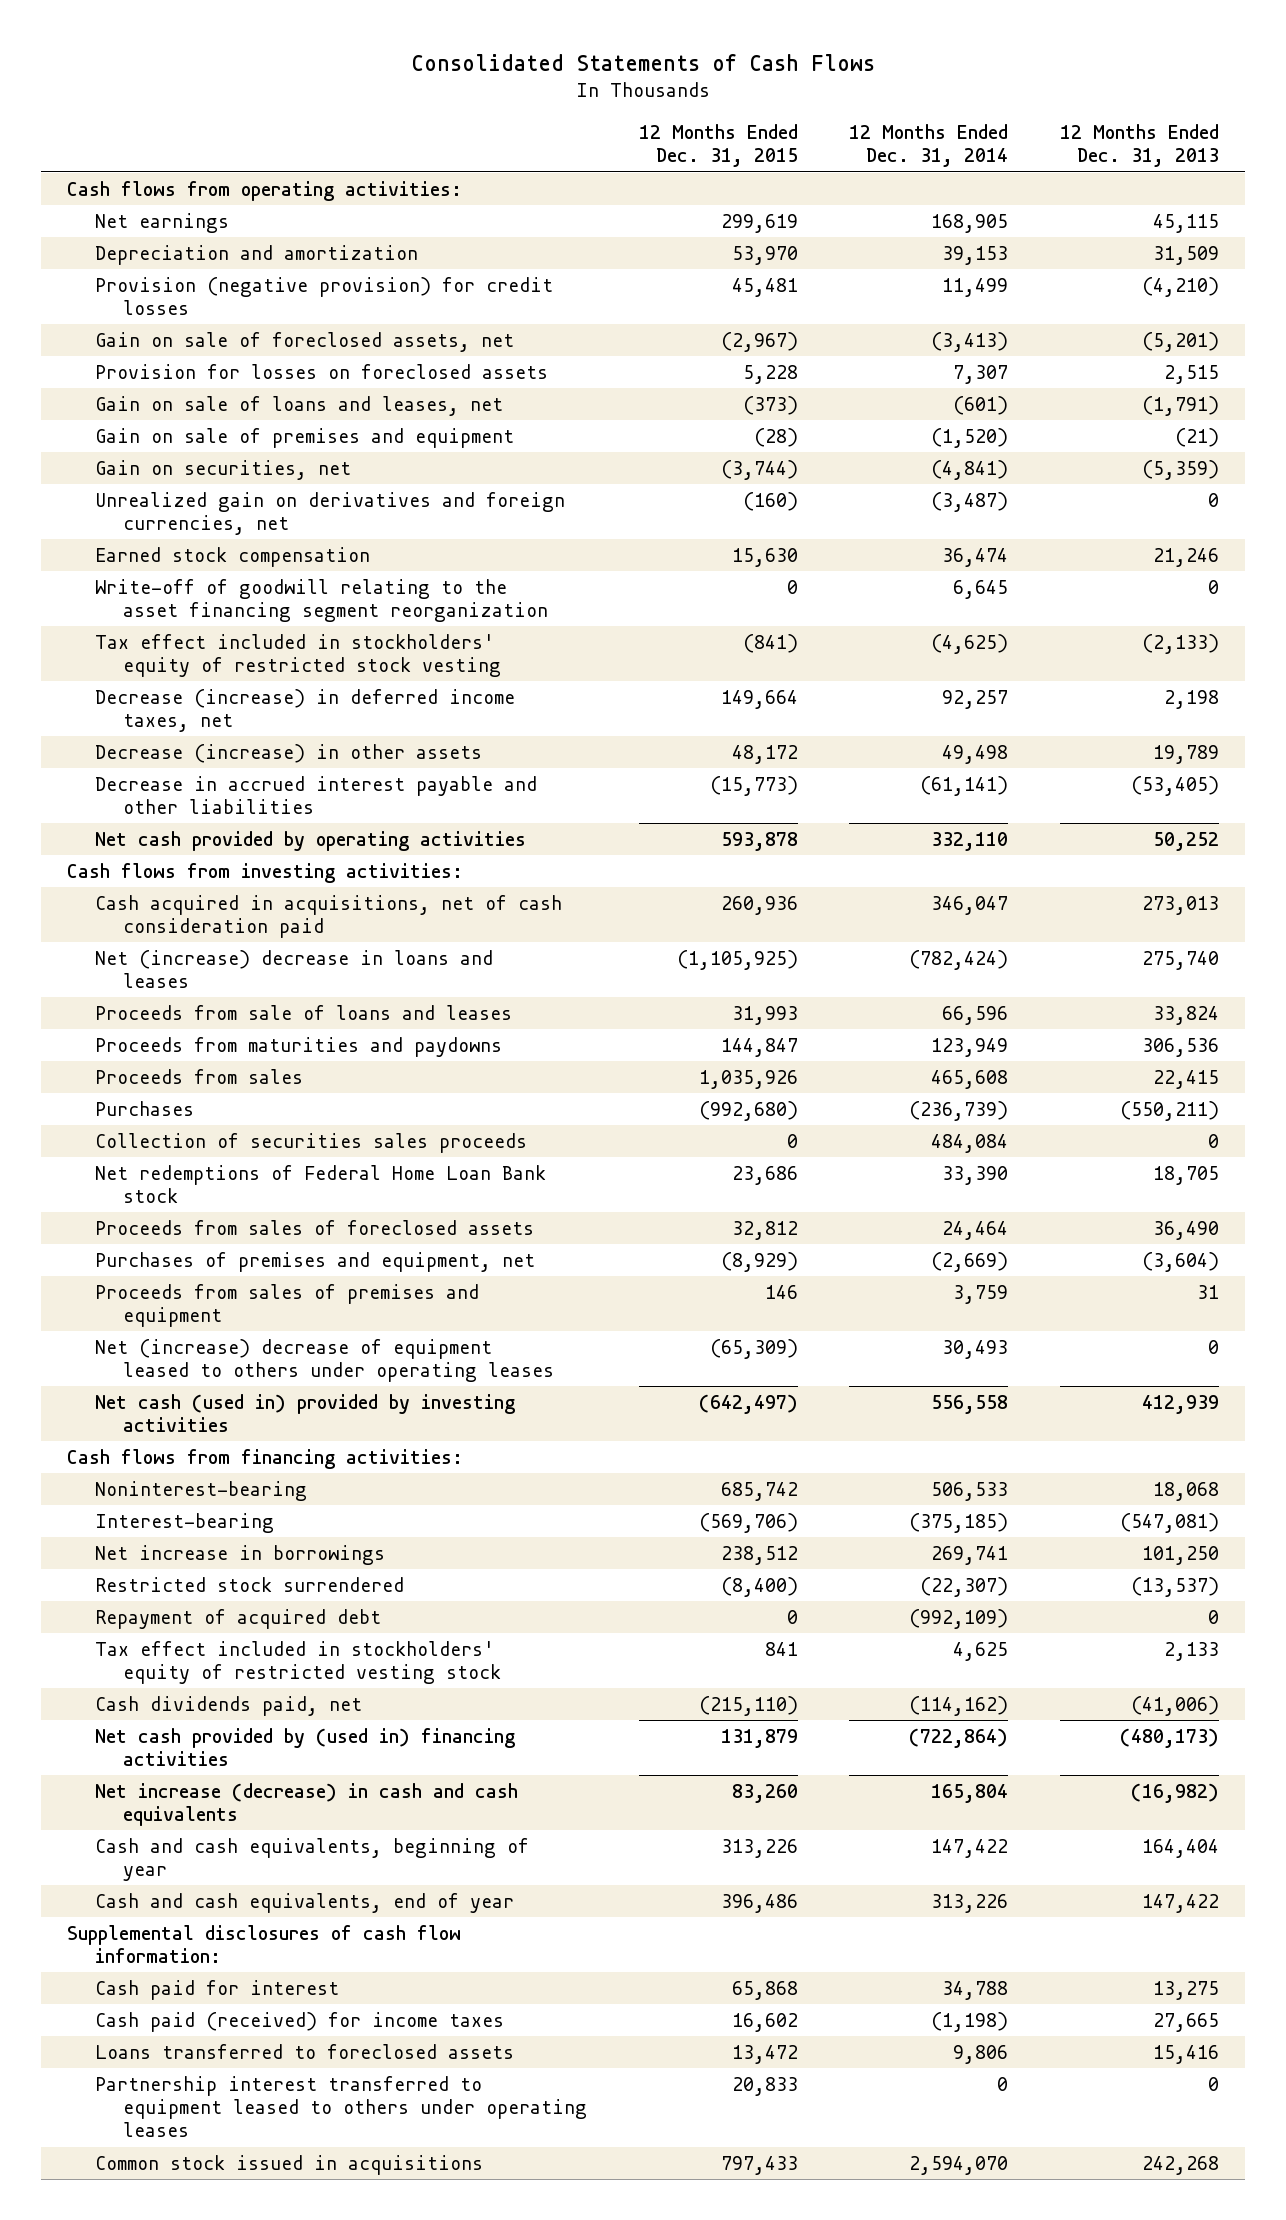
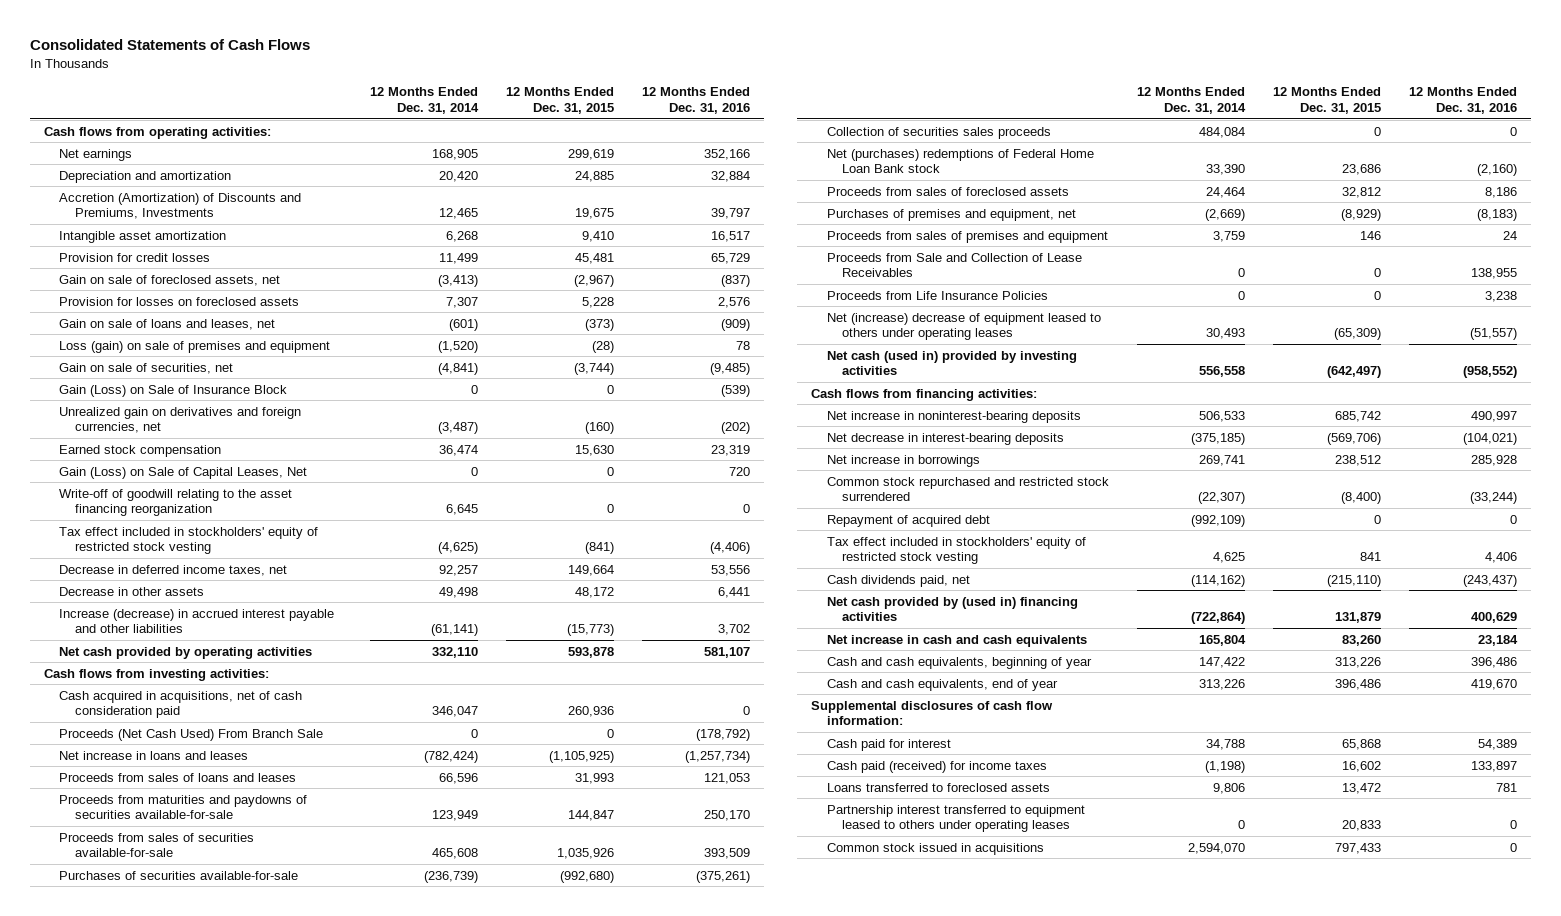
- | 12 Months Ended Dec. 31, 2015 | 12 Months Ended Dec. 31, 2014 | 12 Months Ended Dec. 31, 2013
+ | 12 Months Ended Dec. 31, 2014 | 12 Months Ended Dec. 31, 2015 | 12 Months Ended Dec. 31, 2016
- Depreciation and amortization | 53,970 | 39,153 | 31,509
- Provision (negative provision) for credit losses | 45,481 | 11,499 | (4,210)
+ Depreciation and amortization | 20,420 | 24,885 | 32,884
+ Accretion (Amortization) of Discounts and Premiums, Investments | 12,465 | 19,675 | 39,797
+ Intangible asset amortization | 6,268 | 9,410 | 16,517
+ Provision for credit losses | 11,499 | 45,481 | 65,729
- Gain on sale of premises and equipment | (28) | (1,520) | (21)
- Gain on securities, net | (3,744) | (4,841) | (5,359)
+ Loss (gain) on sale of premises and equipment | (1,520) | (28) | 78
+ Gain on sale of securities, net | (4,841) | (3,744) | (9,485)
+ Gain (Loss) on Sale of Insurance Block | 0 | 0 | (539)
- Write-off of goodwill relating to the asset financing segment reorganization | 0 | 6,645 | 0
+ Gain (Loss) on Sale of Capital Leases, Net | 0 | 0 | 720
+ Write-off of goodwill relating to the asset financing reorganization | 6,645 | 0 | 0
- Decrease (increase) in deferred income taxes, net | 149,664 | 92,257 | 2,198
- Decrease (increase) in other assets | 48,172 | 49,498 | 19,789
- Decrease in accrued interest payable and other liabilities | (15,773) | (61,141) | (53,405)
+ Decrease in deferred income taxes, net | 92,257 | 149,664 | 53,556
+ Decrease in other assets | 49,498 | 48,172 | 6,441
+ Increase (decrease) in accrued interest payable and other liabilities | (61,141) | (15,773) | 3,702
- Net (increase) decrease in loans and leases | (1,105,925) | (782,424) | 275,740
- Proceeds from sale of loans and leases | 31,993 | 66,596 | 33,824
- Proceeds from maturities and paydowns | 144,847 | 123,949 | 306,536
- Proceeds from sales | 1,035,926 | 465,608 | 22,415
- Purchases | (992,680) | (236,739) | (550,211)
+ Proceeds (Net Cash Used) From Branch Sale | 0 | 0 | (178,792)
+ Net increase in loans and leases | (782,424) | (1,105,925) | (1,257,734)
+ Proceeds from sales of loans and leases | 66,596 | 31,993 | 121,053
+ Proceeds from maturities and paydowns of securities available-for-sale | 123,949 | 144,847 | 250,170
+ Proceeds from sales of securities available-for-sale | 465,608 | 1,035,926 | 393,509
+ Purchases of securities available-for-sale | (236,739) | (992,680) | (375,261)
- Net redemptions of Federal Home Loan Bank stock | 23,686 | 33,390 | 18,705
+ Net (purchases) redemptions of Federal Home Loan Bank stock | 33,390 | 23,686 | (2,160)
+ Proceeds from Sale and Collection of Lease Receivables | 0 | 0 | 138,955
+ Proceeds from Life Insurance Policies | 0 | 0 | 3,238
- Noninterest-bearing | 685,742 | 506,533 | 18,068
- Interest-bearing | (569,706) | (375,185) | (547,081)
+ Net increase in noninterest-bearing deposits | 506,533 | 685,742 | 490,997
+ Net decrease in interest-bearing deposits | (375,185) | (569,706) | (104,021)
- Restricted stock surrendered | (8,400) | (22,307) | (13,537)
+ Common stock repurchased and restricted stock surrendered | (22,307) | (8,400) | (33,244)
- Tax effect included in stockholders' equity of restricted vesting stock | 841 | 4,625 | 2,133
+ Tax effect included in stockholders' equity of restricted stock vesting | 4,625 | 841 | 4,406
- Net increase (decrease) in cash and cash equivalents | 83,260 | 165,804 | (16,982)
+ Net increase in cash and cash equivalents | 165,804 | 83,260 | 23,184

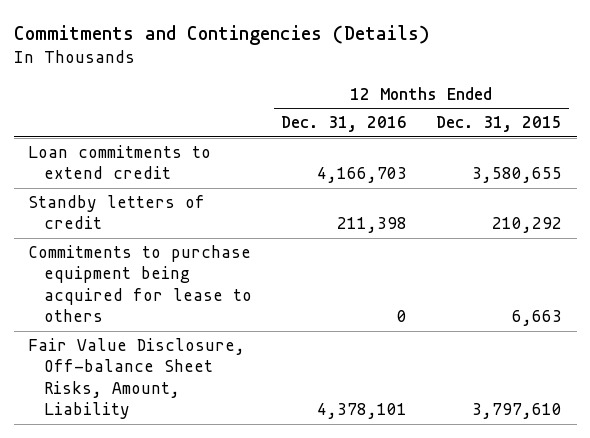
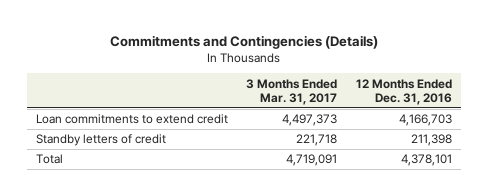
- | 12 Months Ended Dec. 31, 2016 | 12 Months Ended Dec. 31, 2015
+ | 3 Months Ended Mar. 31, 2017 | 12 Months Ended Dec. 31, 2016
- Commitments to purchase equipment being acquired for lease to others | 0 | 6,663
- Fair Value Disclosure, Off-balance Sheet Risks, Amount, Liability | 4,378,101 | 3,797,610
+ Total | 4,719,091 | 4,378,101

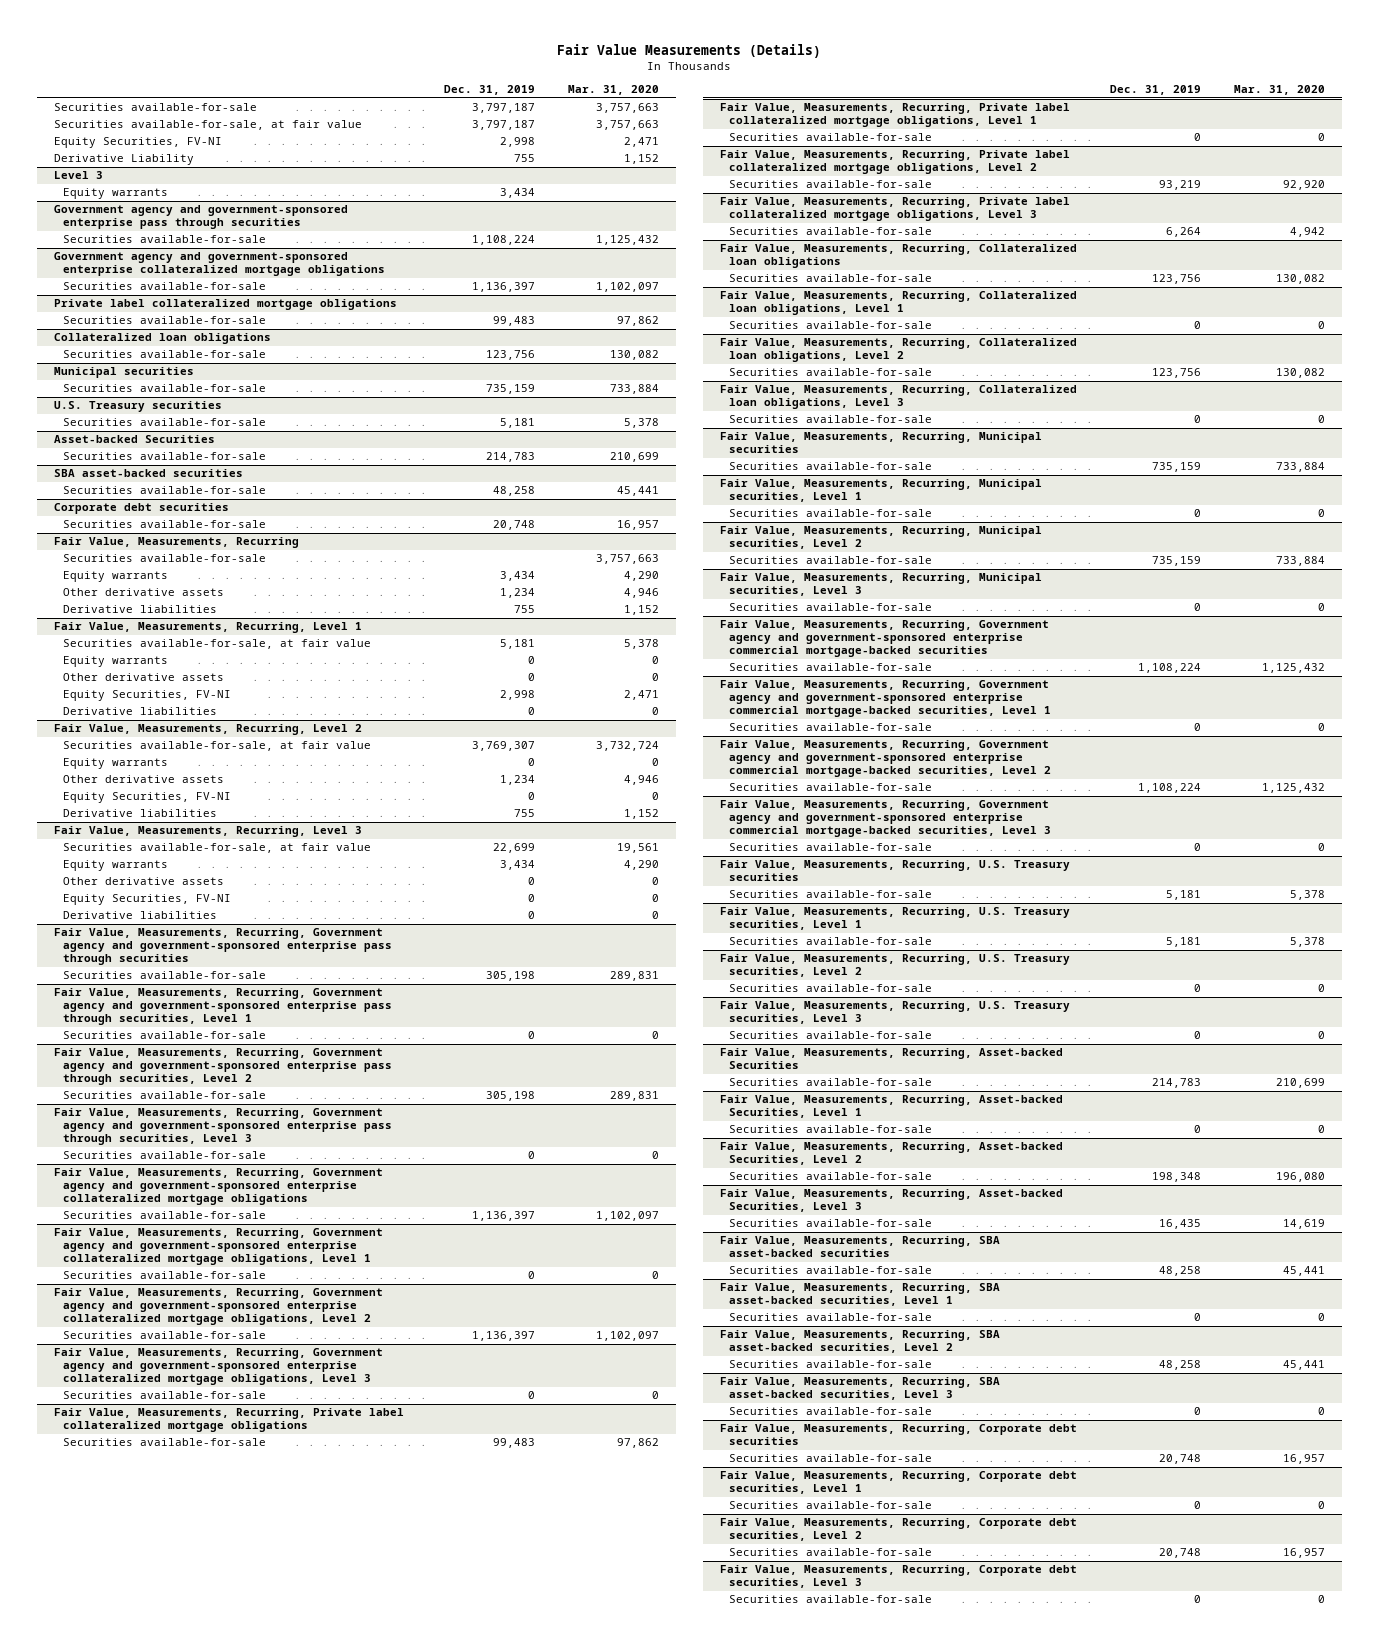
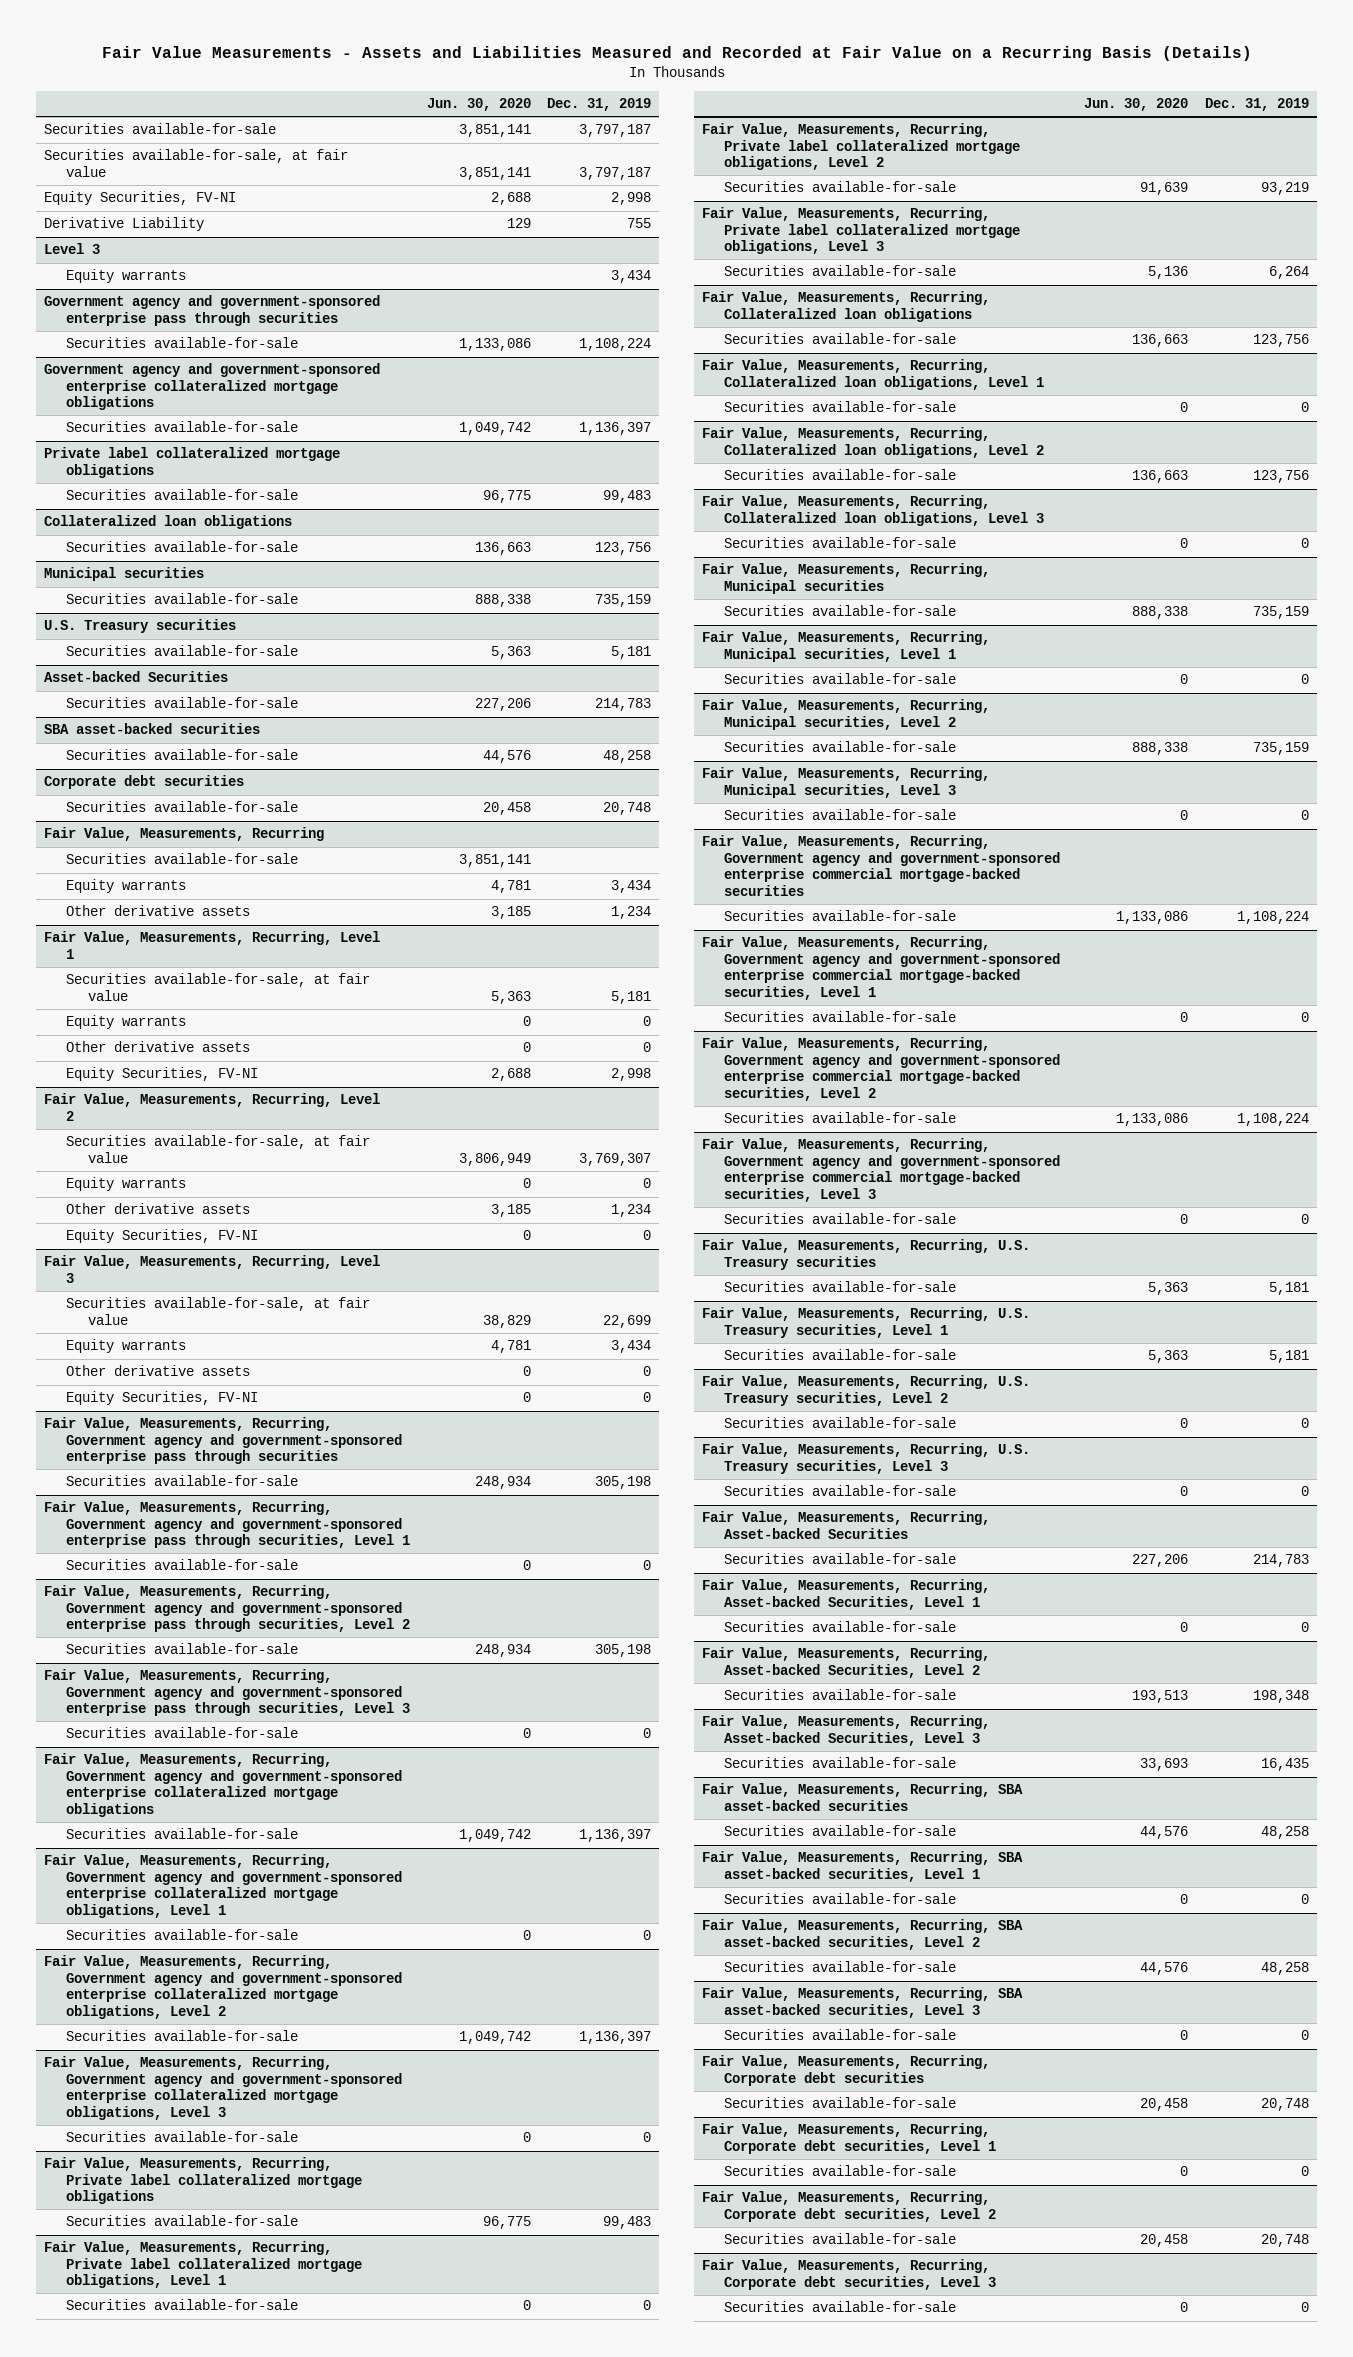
- Fair Value Measurements (Details)
+ Fair Value Measurements - Assets and Liabilities Measured and Recorded at Fair Value on a Recurring Basis (Details)
- | Dec. 31, 2019 | Mar. 31, 2020
+ | Jun. 30, 2020 | Dec. 31, 2019
@ Fair Value, Measurements, Recurring
- Derivative liabilities | 755 | 1,152
@ Fair Value, Measurements, Recurring, Level 1
- Derivative liabilities | 0 | 0
@ Fair Value, Measurements, Recurring, Level 2
- Derivative liabilities | 755 | 1,152
@ Fair Value, Measurements, Recurring, Level 3
- Derivative liabilities | 0 | 0

